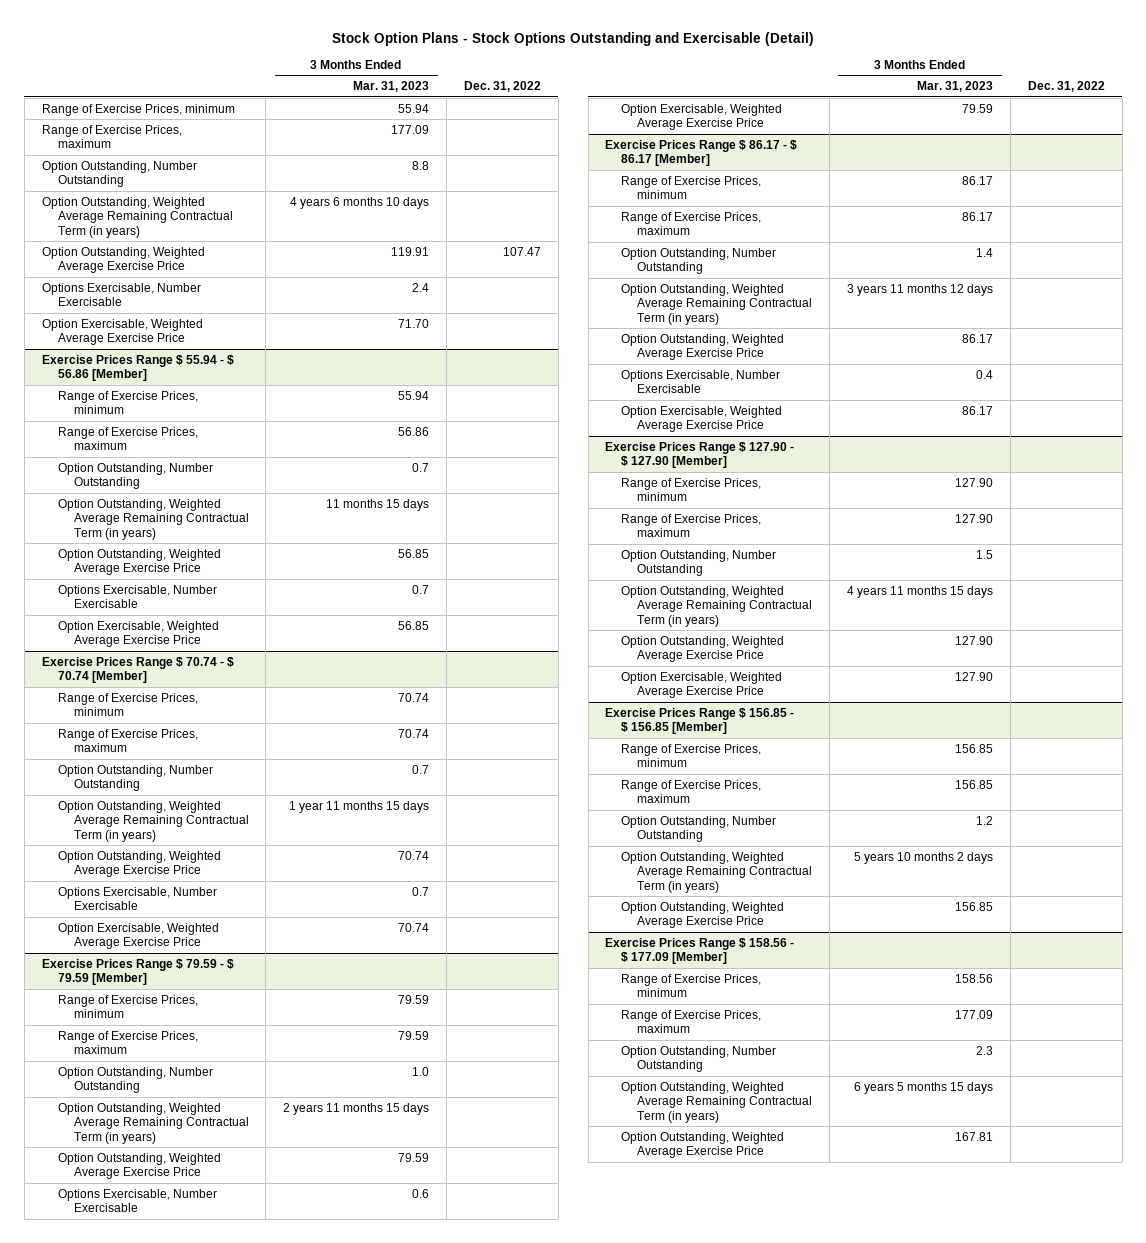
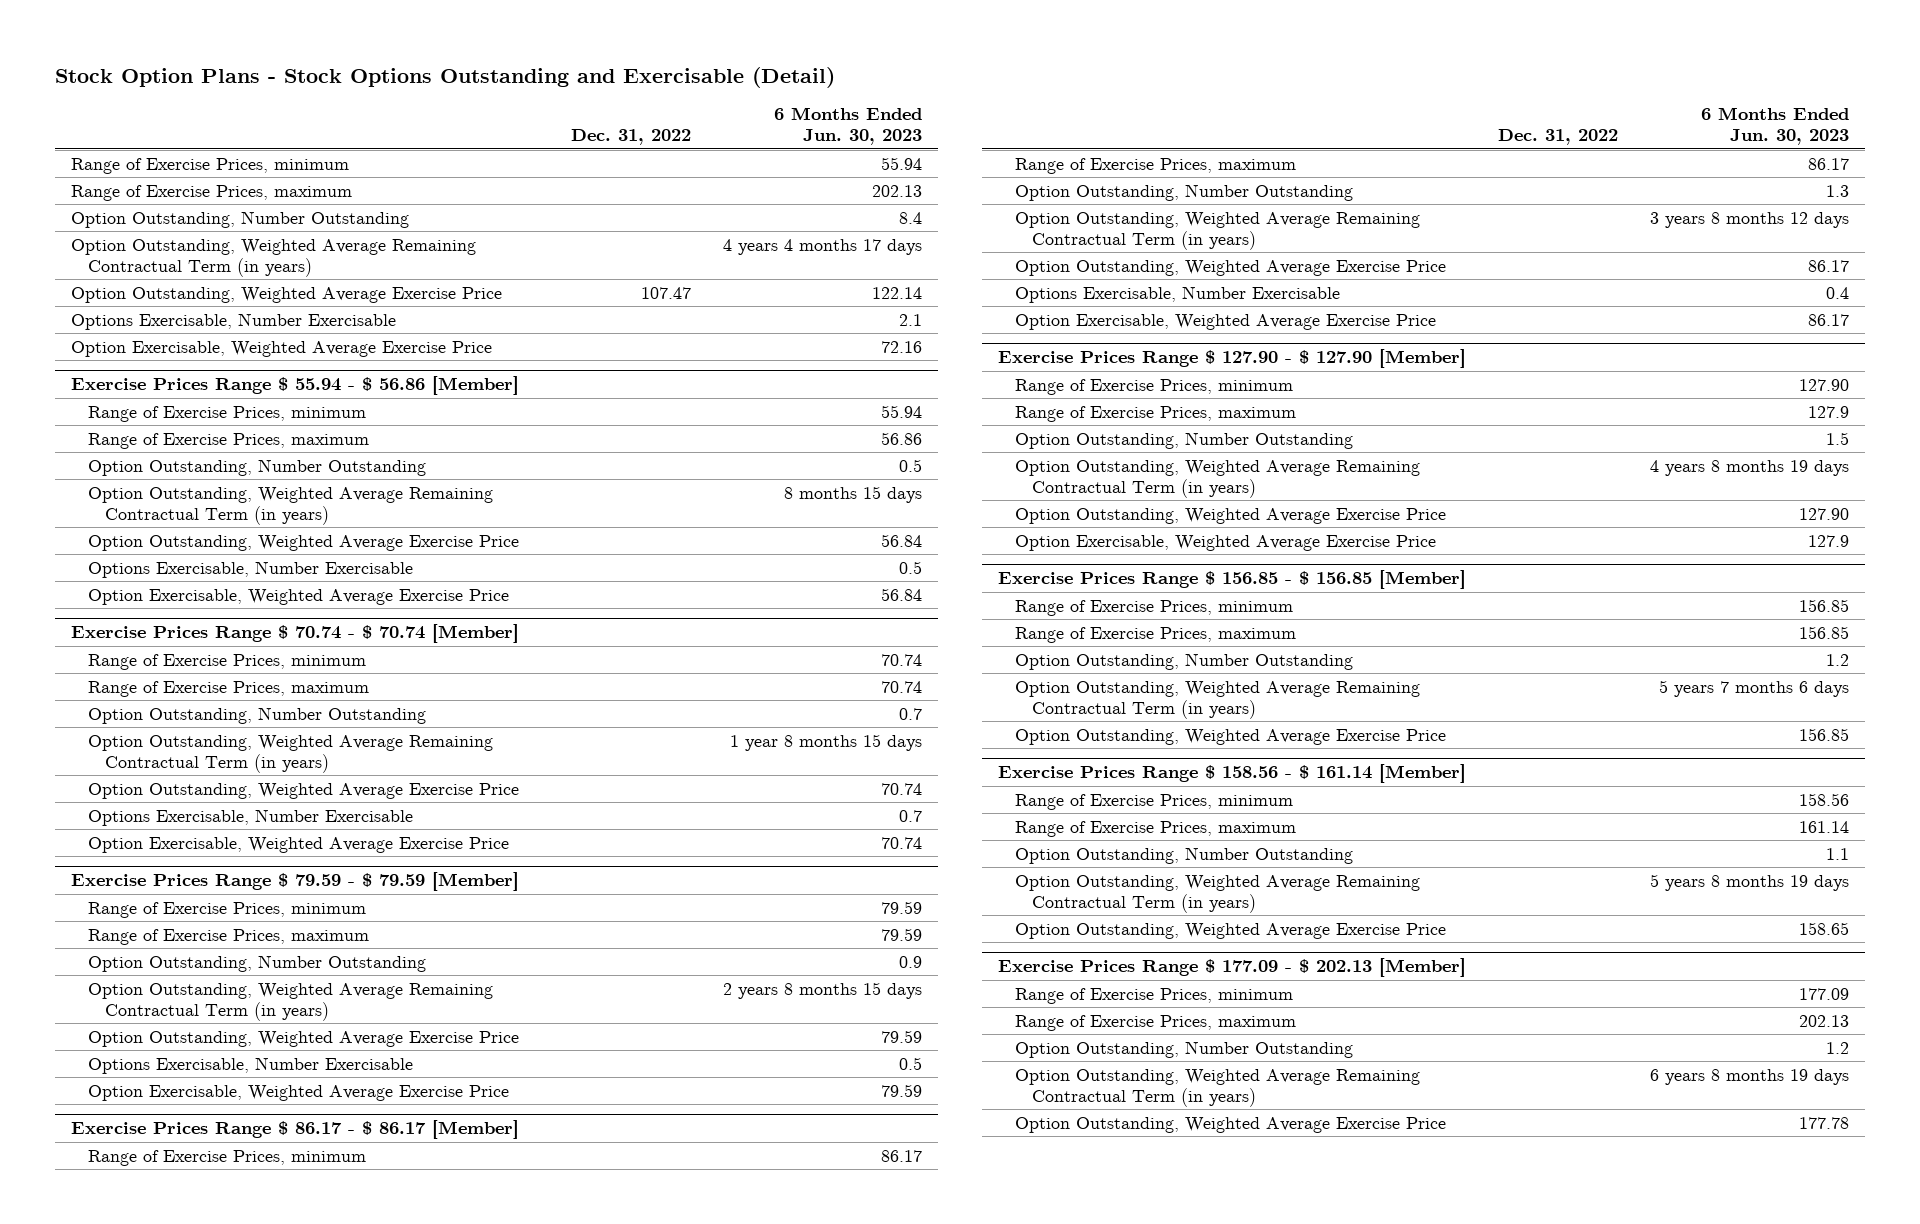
- | 3 Months Ended Mar. 31, 2023 | Dec. 31, 2022
+ | Dec. 31, 2022 | 6 Months Ended Jun. 30, 2023
- Exercise Prices Range $ 158.56 - $ 177.09 [Member]
+ Exercise Prices Range $ 158.56 - $ 161.14 [Member]
+ Exercise Prices Range $ 177.09 - $ 202.13 [Member]
+ Range of Exercise Prices, minimum | | 177.09
+ Range of Exercise Prices, maximum | | 202.13
+ Option Outstanding, Number Outstanding | | 1.2
+ Option Outstanding, Weighted Average Remaining Contractual Term (in years) | | 6 years 8 months 19 days
+ Option Outstanding, Weighted Average Exercise Price | | 177.78

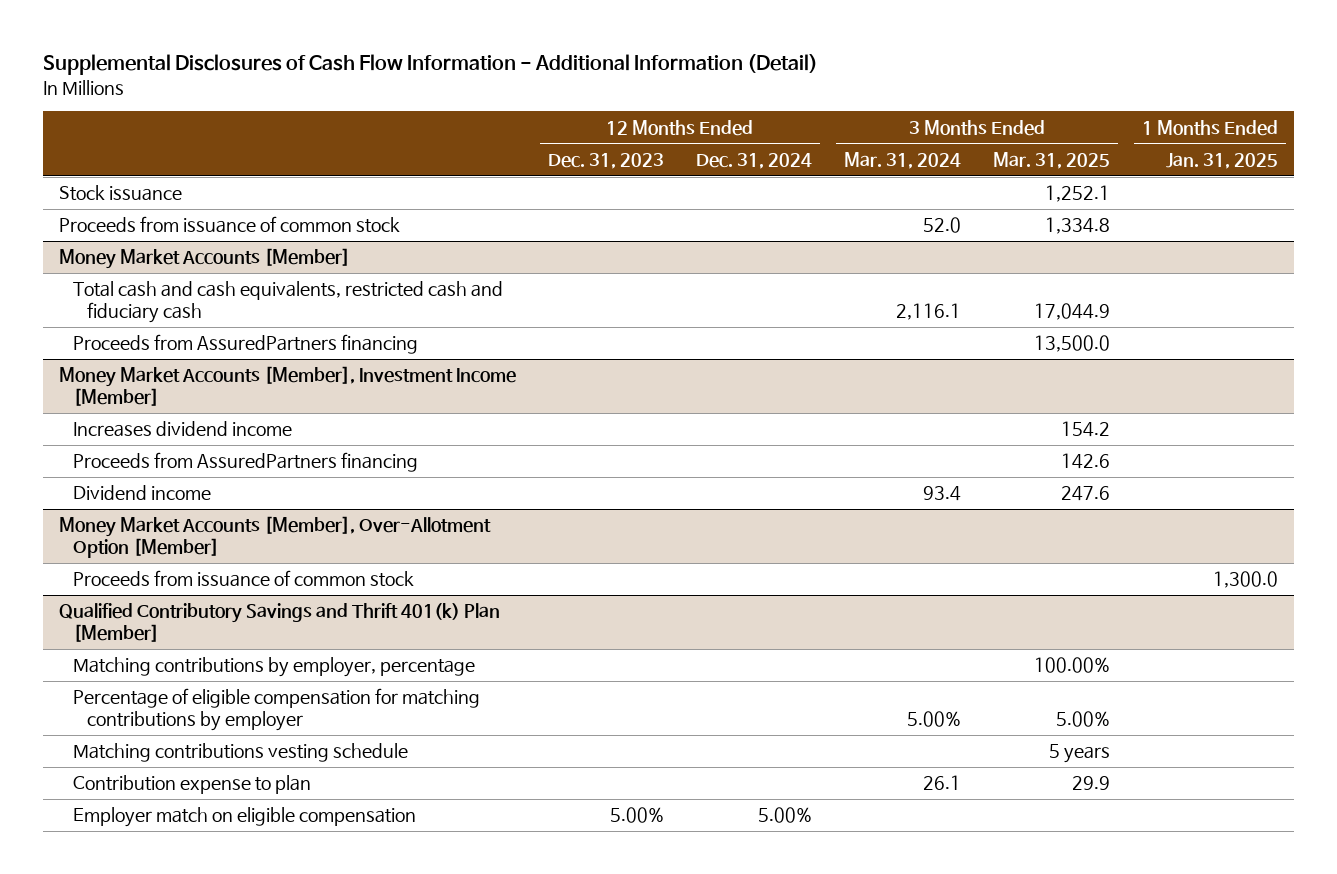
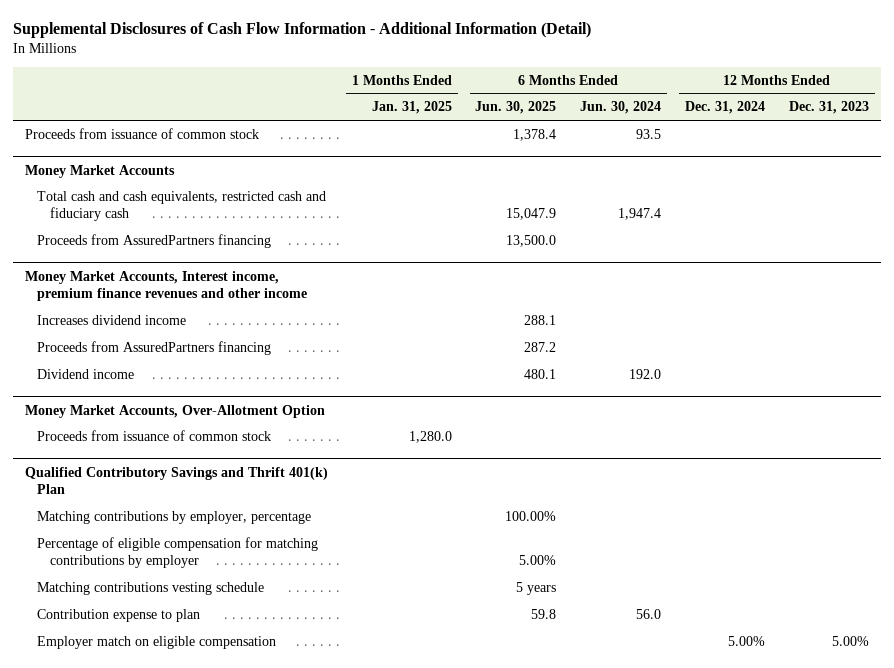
- | 12 Months Ended Dec. 31, 2023 | 12 Months Ended Dec. 31, 2024 | 3 Months Ended Mar. 31, 2024 | 3 Months Ended Mar. 31, 2025 | 1 Months Ended Jan. 31, 2025
+ | 1 Months Ended Jan. 31, 2025 | 6 Months Ended Jun. 30, 2025 | 6 Months Ended Jun. 30, 2024 | 12 Months Ended Dec. 31, 2024 | 12 Months Ended Dec. 31, 2023
- Stock issuance | | | | 1,252.1 |
- Money Market Accounts [Member]
+ Money Market Accounts
- Money Market Accounts [Member], Investment Income [Member]
- Increases dividend income | | | | 154.2 |
- Proceeds from AssuredPartners financing | | | | 142.6 |
- Dividend income | | | 93.4 | 247.6 |
- Money Market Accounts [Member], Over-Allotment Option [Member]
- Proceeds from issuance of common stock | | | | | 1,300.0
- Qualified Contributory Savings and Thrift 401(k) Plan [Member]
+ Money Market Accounts, Interest income, premium finance revenues and other income
+ Increases dividend income | | 288.1 | | |
+ Proceeds from AssuredPartners financing | | 287.2 | | |
+ Dividend income | | 480.1 | 192.0 | |
+ Money Market Accounts, Over-Allotment Option
+ Proceeds from issuance of common stock | 1,280.0 | | | |
+ Qualified Contributory Savings and Thrift 401(k) Plan

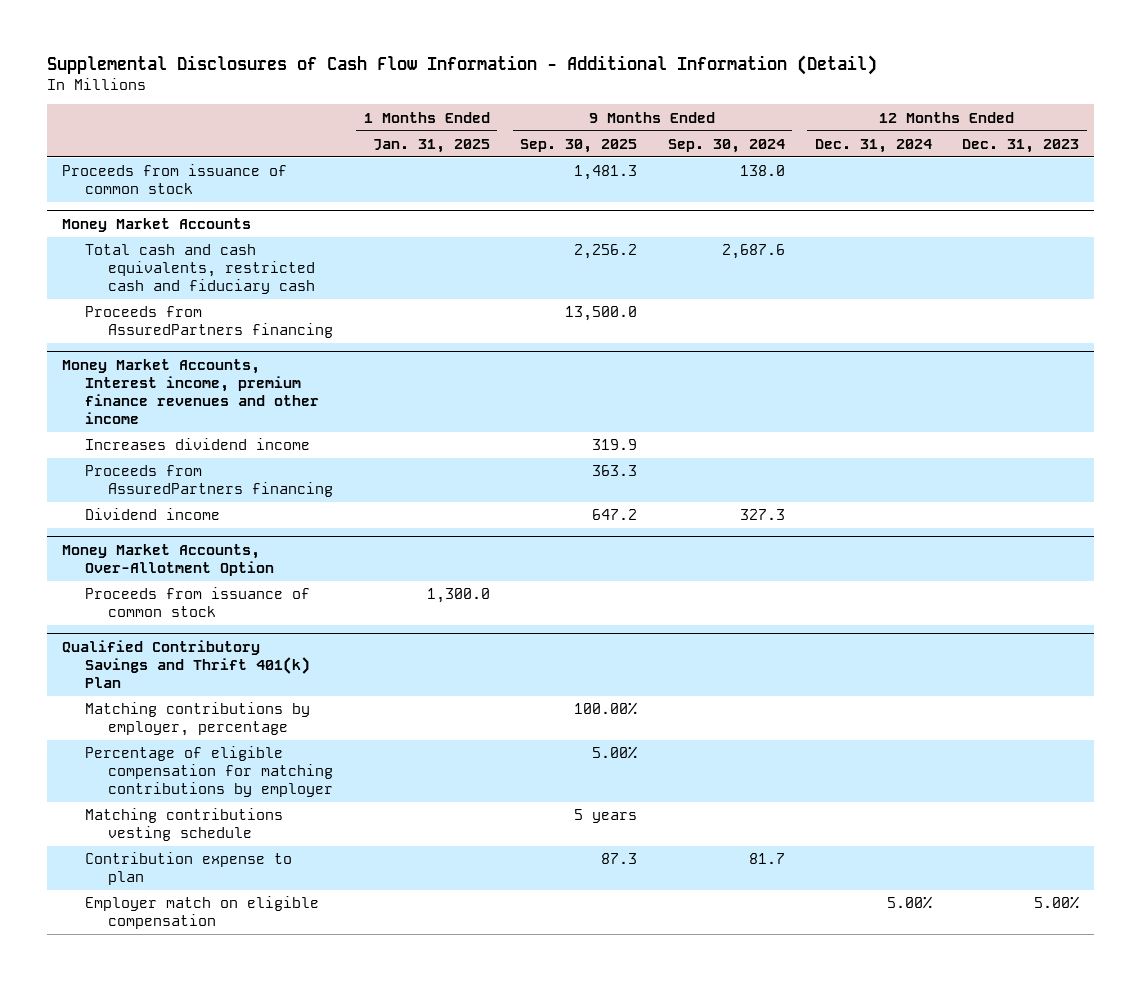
- | 1 Months Ended Jan. 31, 2025 | 6 Months Ended Jun. 30, 2025 | 6 Months Ended Jun. 30, 2024 | 12 Months Ended Dec. 31, 2024 | 12 Months Ended Dec. 31, 2023
+ | 1 Months Ended Jan. 31, 2025 | 9 Months Ended Sep. 30, 2025 | 9 Months Ended Sep. 30, 2024 | 12 Months Ended Dec. 31, 2024 | 12 Months Ended Dec. 31, 2023
@ Money Market Accounts, Over-Allotment Option
- Proceeds from issuance of common stock | 1,280.0 | | | |
+ Proceeds from issuance of common stock | 1,300.0 | | | |

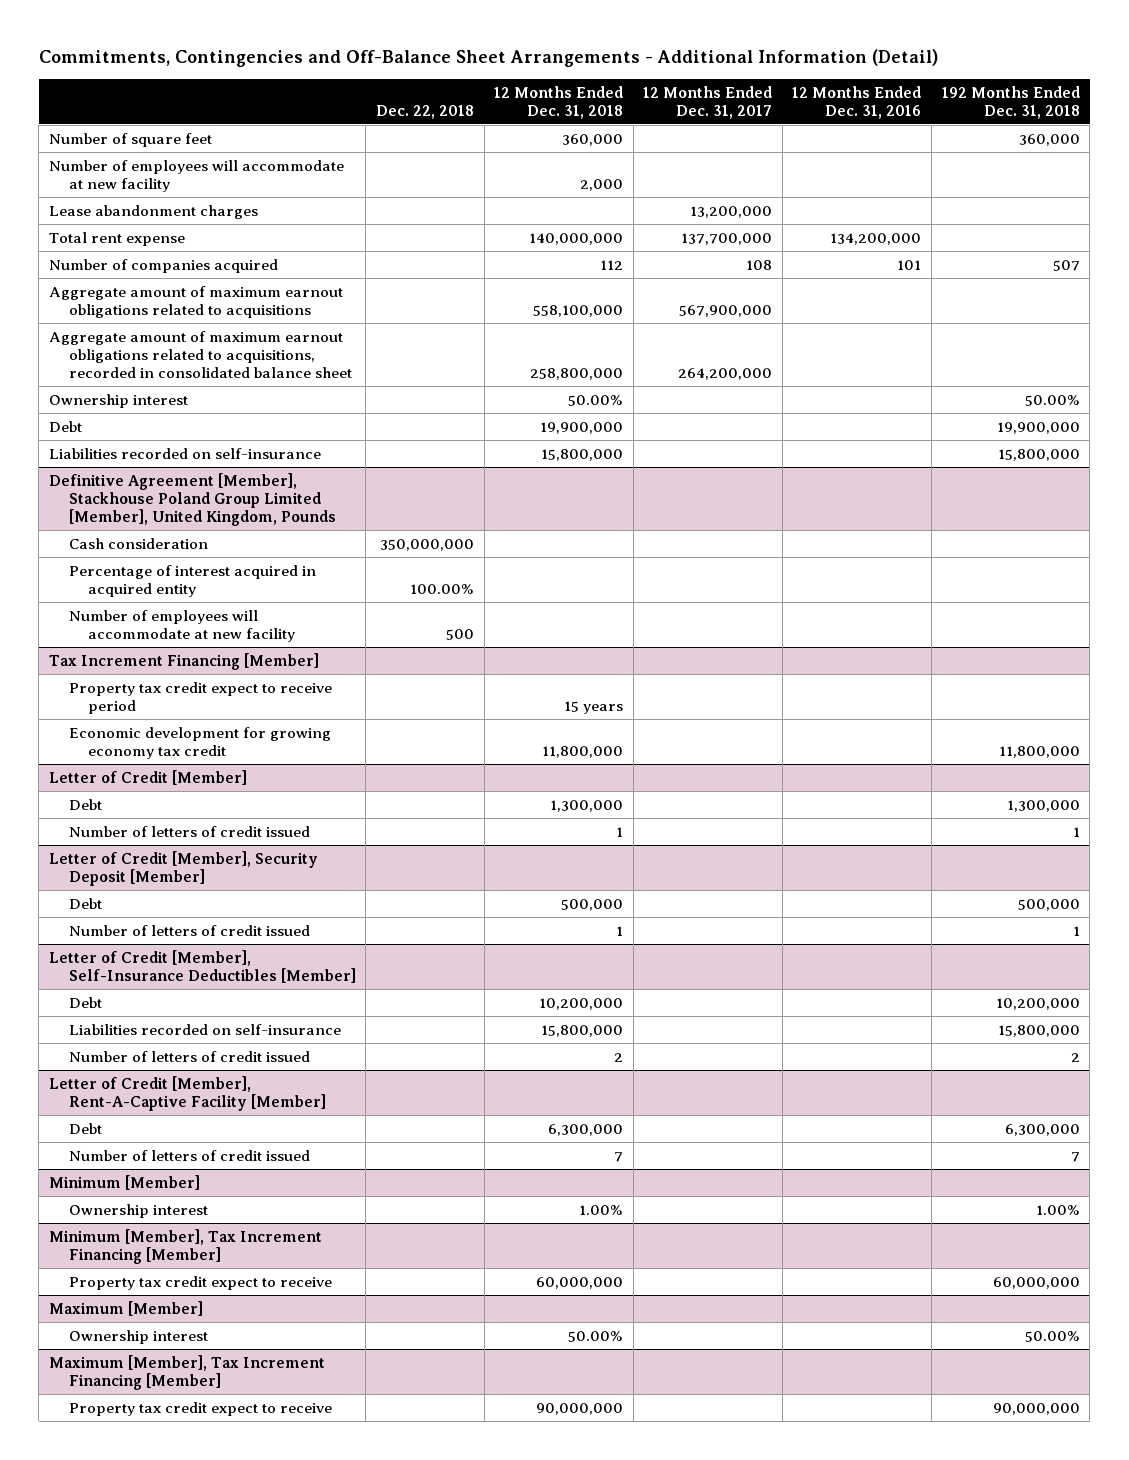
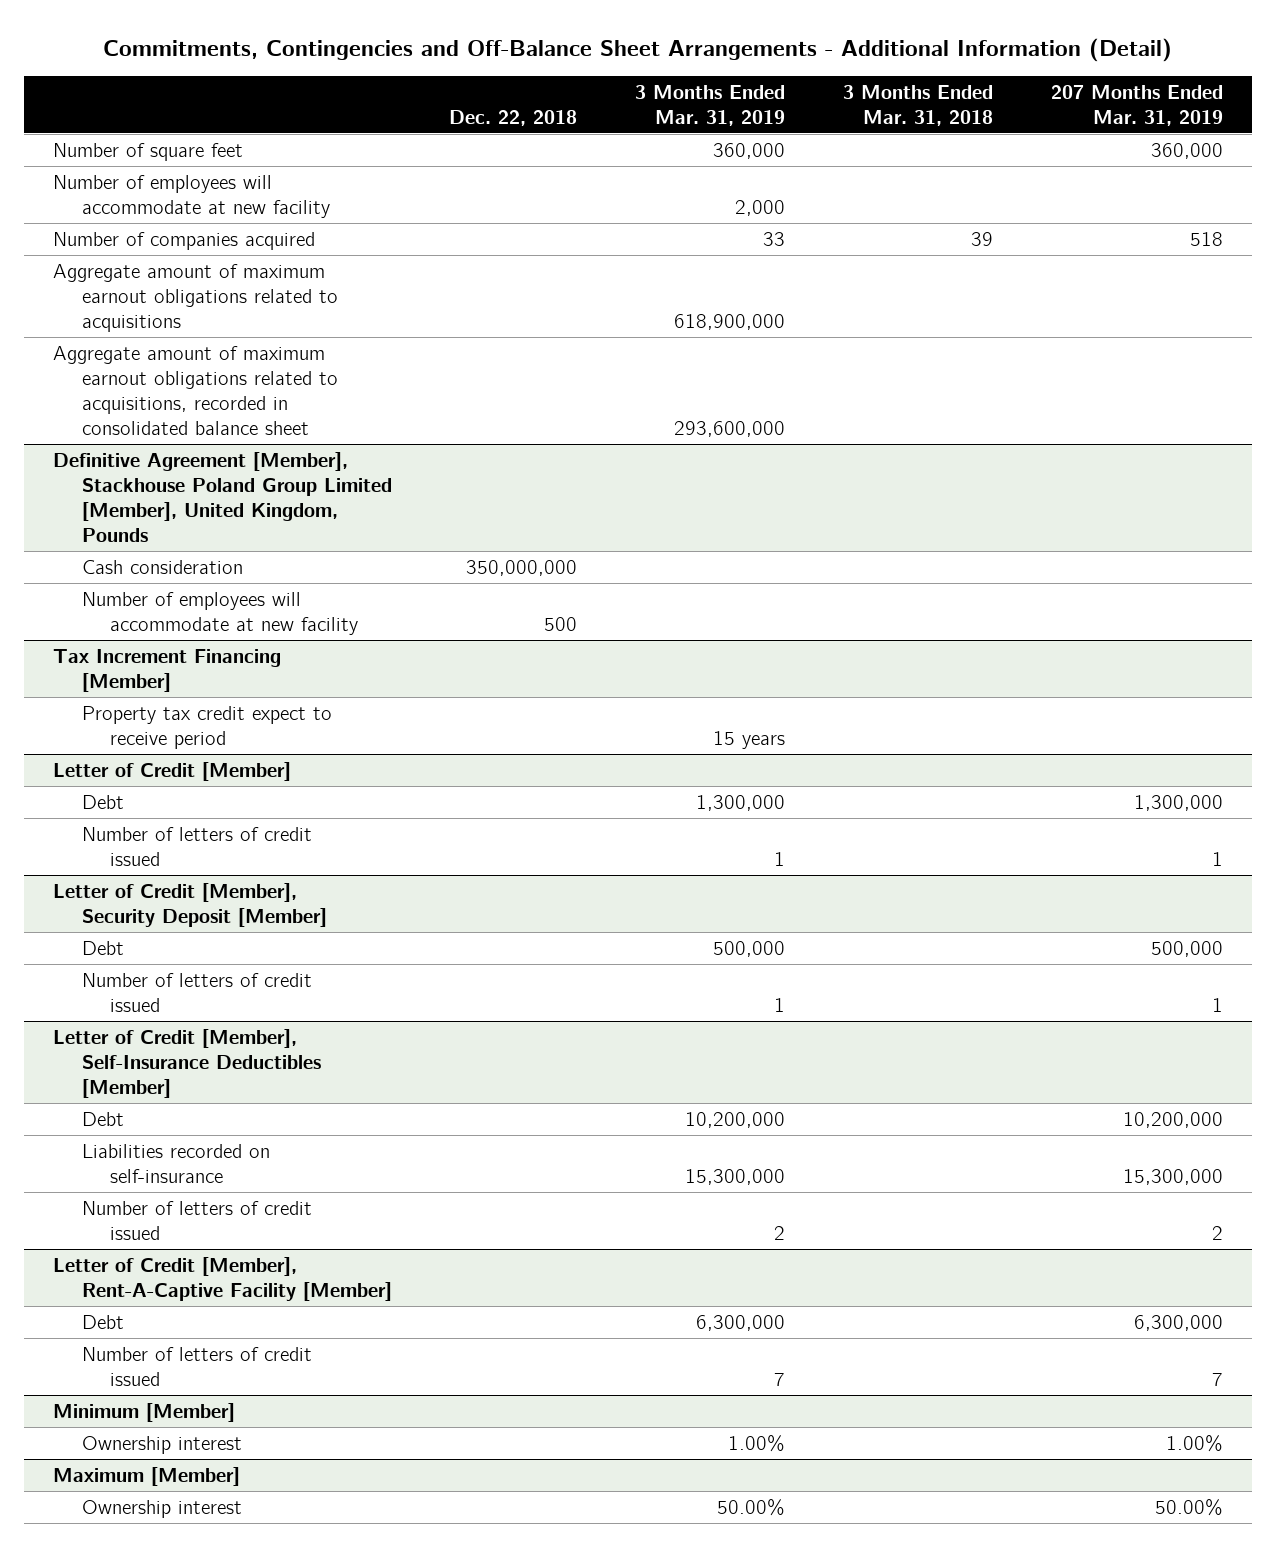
- | Dec. 22, 2018 | 12 Months Ended Dec. 31, 2018 | 12 Months Ended Dec. 31, 2017 | 12 Months Ended Dec. 31, 2016 | 192 Months Ended Dec. 31, 2018
+ | Dec. 22, 2018 | 3 Months Ended Mar. 31, 2019 | 3 Months Ended Mar. 31, 2018 | 207 Months Ended Mar. 31, 2019
- Lease abandonment charges | | | 13,200,000 | |
- Total rent expense | | 140,000,000 | 137,700,000 | 134,200,000 |
- Ownership interest | | 50.00% | | | 50.00%
- Debt | | 19,900,000 | | | 19,900,000
- Liabilities recorded on self-insurance | | 15,800,000 | | | 15,800,000
@ Definitive Agreement [Member], Stackhouse Poland Group Limited [Member], United Kingdom, Pounds
- Percentage of interest acquired in acquired entity | 100.00% | | | |
@ Tax Increment Financing [Member]
- Economic development for growing economy tax credit | | 11,800,000 | | | 11,800,000
- Minimum [Member], Tax Increment Financing [Member]
- Property tax credit expect to receive | | 60,000,000 | | | 60,000,000
- Maximum [Member], Tax Increment Financing [Member]
- Property tax credit expect to receive | | 90,000,000 | | | 90,000,000

